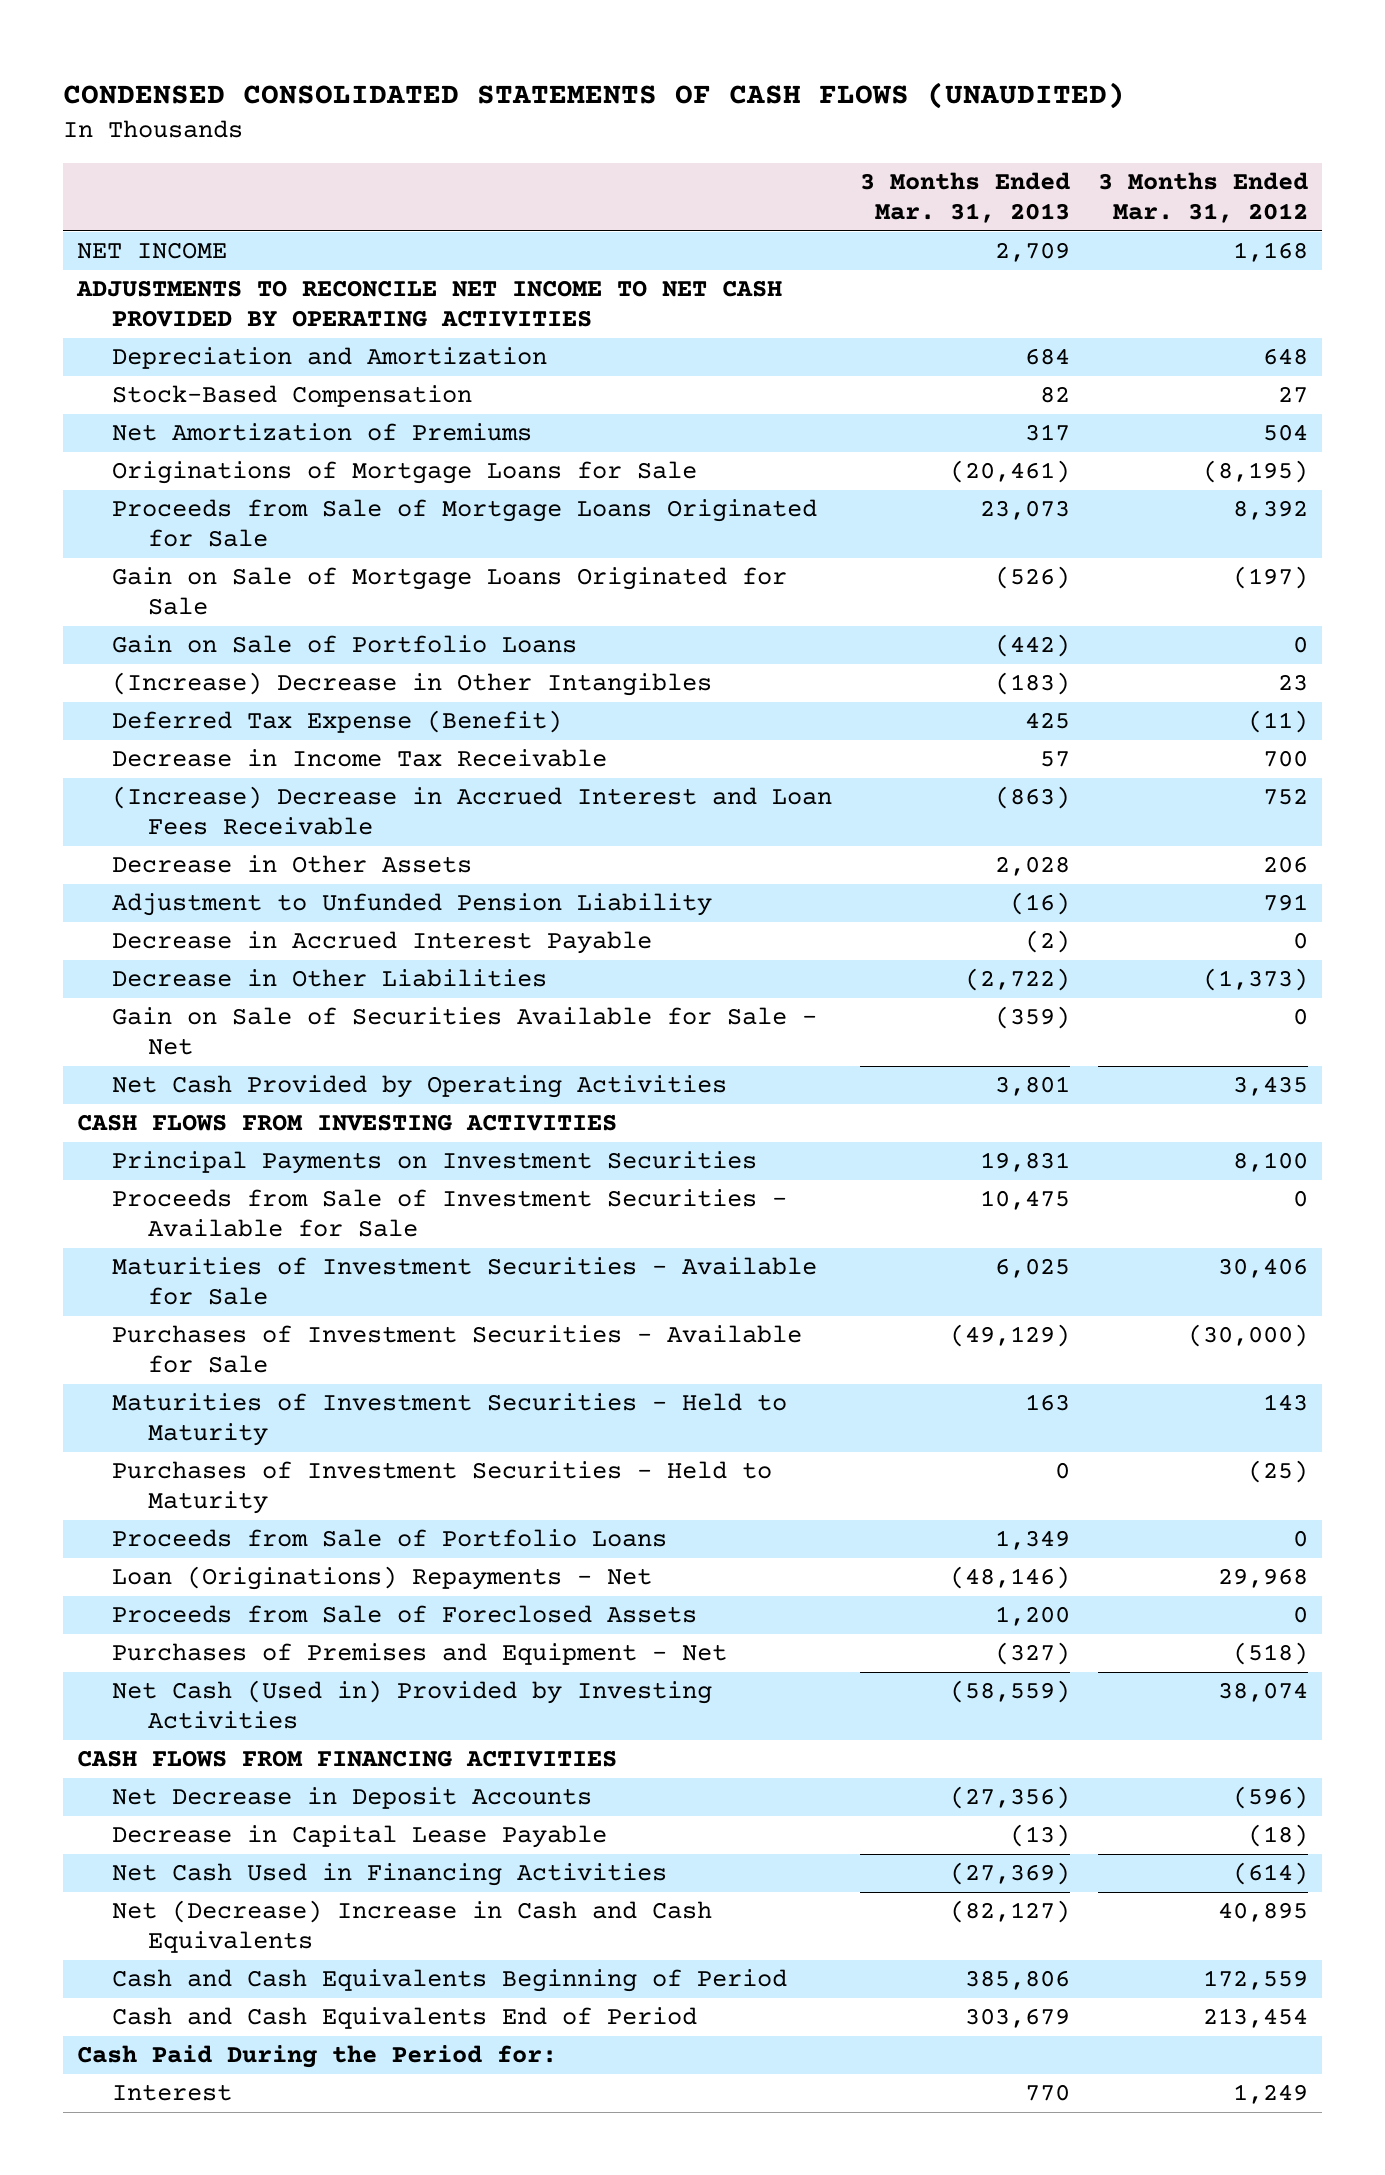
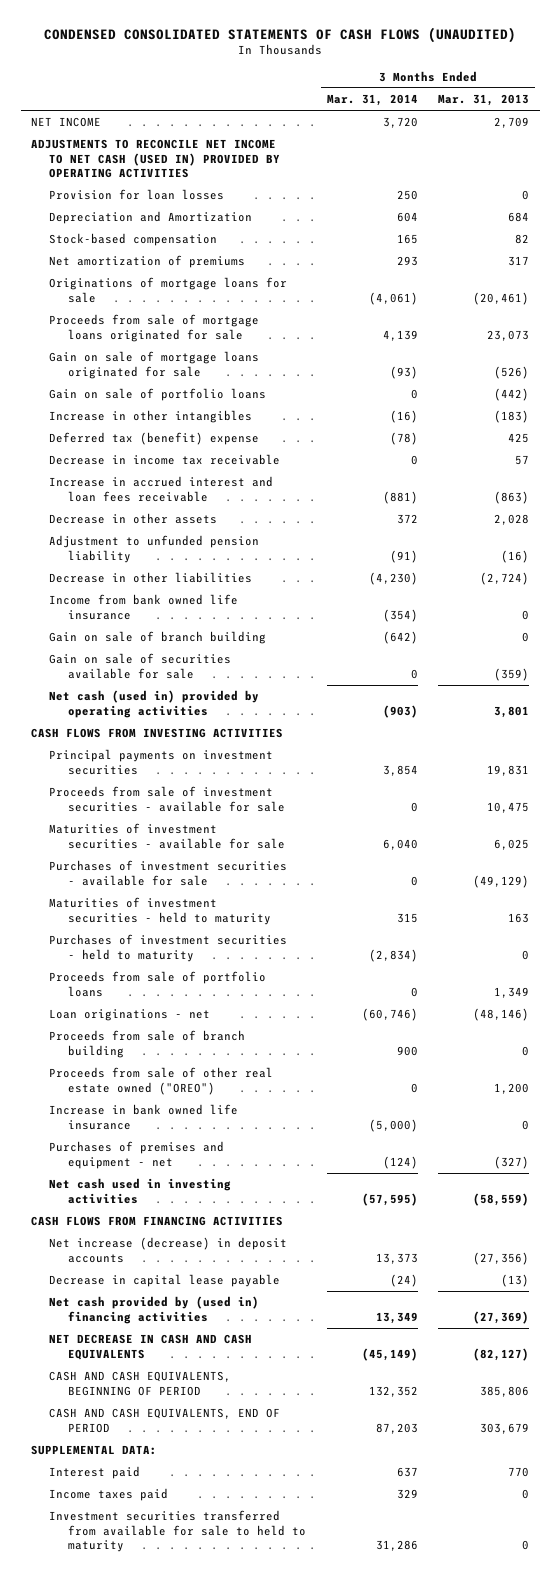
- | 3 Months Ended Mar. 31, 2013 | 3 Months Ended Mar. 31, 2012
+ | 3 Months Ended Mar. 31, 2014 | 3 Months Ended Mar. 31, 2013
- ADJUSTMENTS TO RECONCILE NET INCOME TO NET CASH PROVIDED BY OPERATING ACTIVITIES
+ ADJUSTMENTS TO RECONCILE NET INCOME TO NET CASH (USED IN) PROVIDED BY OPERATING ACTIVITIES
+ Provision for loan losses | 250 | 0
- Stock-Based Compensation | 82 | 27
- Net Amortization of Premiums | 317 | 504
- Originations of Mortgage Loans for Sale | (20,461) | (8,195)
- Proceeds from Sale of Mortgage Loans Originated for Sale | 23,073 | 8,392
- Gain on Sale of Mortgage Loans Originated for Sale | (526) | (197)
- Gain on Sale of Portfolio Loans | (442) | 0
- (Increase) Decrease in Other Intangibles | (183) | 23
- Deferred Tax Expense (Benefit) | 425 | (11)
- Decrease in Income Tax Receivable | 57 | 700
- (Increase) Decrease in Accrued Interest and Loan Fees Receivable | (863) | 752
- Decrease in Other Assets | 2,028 | 206
- Adjustment to Unfunded Pension Liability | (16) | 791
- Decrease in Accrued Interest Payable | (2) | 0
- Decrease in Other Liabilities | (2,722) | (1,373)
- Gain on Sale of Securities Available for Sale - Net | (359) | 0
- Net Cash Provided by Operating Activities | 3,801 | 3,435
+ Stock-based compensation | 165 | 82
+ Net amortization of premiums | 293 | 317
+ Originations of mortgage loans for sale | (4,061) | (20,461)
+ Proceeds from sale of mortgage loans originated for sale | 4,139 | 23,073
+ Gain on sale of mortgage loans originated for sale | (93) | (526)
+ Gain on sale of portfolio loans | 0 | (442)
+ Increase in other intangibles | (16) | (183)
+ Deferred tax (benefit) expense | (78) | 425
+ Decrease in income tax receivable | 0 | 57
+ Increase in accrued interest and loan fees receivable | (881) | (863)
+ Decrease in other assets | 372 | 2,028
+ Adjustment to unfunded pension liability | (91) | (16)
+ Decrease in other liabilities | (4,230) | (2,724)
+ Income from bank owned life insurance | (354) | 0
+ Gain on sale of branch building | (642) | 0
+ Gain on sale of securities available for sale | 0 | (359)
+ Net cash (used in) provided by operating activities | (903) | 3,801
- Principal Payments on Investment Securities | 19,831 | 8,100
- Proceeds from Sale of Investment Securities - Available for Sale | 10,475 | 0
- Maturities of Investment Securities - Available for Sale | 6,025 | 30,406
- Purchases of Investment Securities - Available for Sale | (49,129) | (30,000)
- Maturities of Investment Securities - Held to Maturity | 163 | 143
- Purchases of Investment Securities - Held to Maturity | 0 | (25)
- Proceeds from Sale of Portfolio Loans | 1,349 | 0
- Loan (Originations) Repayments - Net | (48,146) | 29,968
- Proceeds from Sale of Foreclosed Assets | 1,200 | 0
- Purchases of Premises and Equipment - Net | (327) | (518)
- Net Cash (Used in) Provided by Investing Activities | (58,559) | 38,074
+ Principal payments on investment securities | 3,854 | 19,831
+ Proceeds from sale of investment securities - available for sale | 0 | 10,475
+ Maturities of investment securities - available for sale | 6,040 | 6,025
+ Purchases of investment securities - available for sale | 0 | (49,129)
+ Maturities of investment securities - held to maturity | 315 | 163
+ Purchases of investment securities - held to maturity | (2,834) | 0
+ Proceeds from sale of portfolio loans | 0 | 1,349
+ Loan originations - net | (60,746) | (48,146)
+ Proceeds from sale of branch building | 900 | 0
+ Proceeds from sale of other real estate owned ("OREO") | 0 | 1,200
+ Increase in bank owned life insurance | (5,000) | 0
+ Purchases of premises and equipment - net | (124) | (327)
+ Net cash used in investing activities | (57,595) | (58,559)
- Net Decrease in Deposit Accounts | (27,356) | (596)
- Decrease in Capital Lease Payable | (13) | (18)
- Net Cash Used in Financing Activities | (27,369) | (614)
- Net (Decrease) Increase in Cash and Cash Equivalents | (82,127) | 40,895
- Cash and Cash Equivalents Beginning of Period | 385,806 | 172,559
- Cash and Cash Equivalents End of Period | 303,679 | 213,454
- Cash Paid During the Period for:
- Interest | 770 | 1,249
+ Net increase (decrease) in deposit accounts | 13,373 | (27,356)
+ Decrease in capital lease payable | (24) | (13)
+ Net cash provided by (used in) financing activities | 13,349 | (27,369)
+ NET DECREASE IN CASH AND CASH EQUIVALENTS | (45,149) | (82,127)
+ CASH AND CASH EQUIVALENTS, BEGINNING OF PERIOD | 132,352 | 385,806
+ CASH AND CASH EQUIVALENTS, END OF PERIOD | 87,203 | 303,679
+ SUPPLEMENTAL DATA:
+ Interest paid | 637 | 770
+ Income taxes paid | 329 | 0
+ Investment securities transferred from available for sale to held to maturity | 31,286 | 0

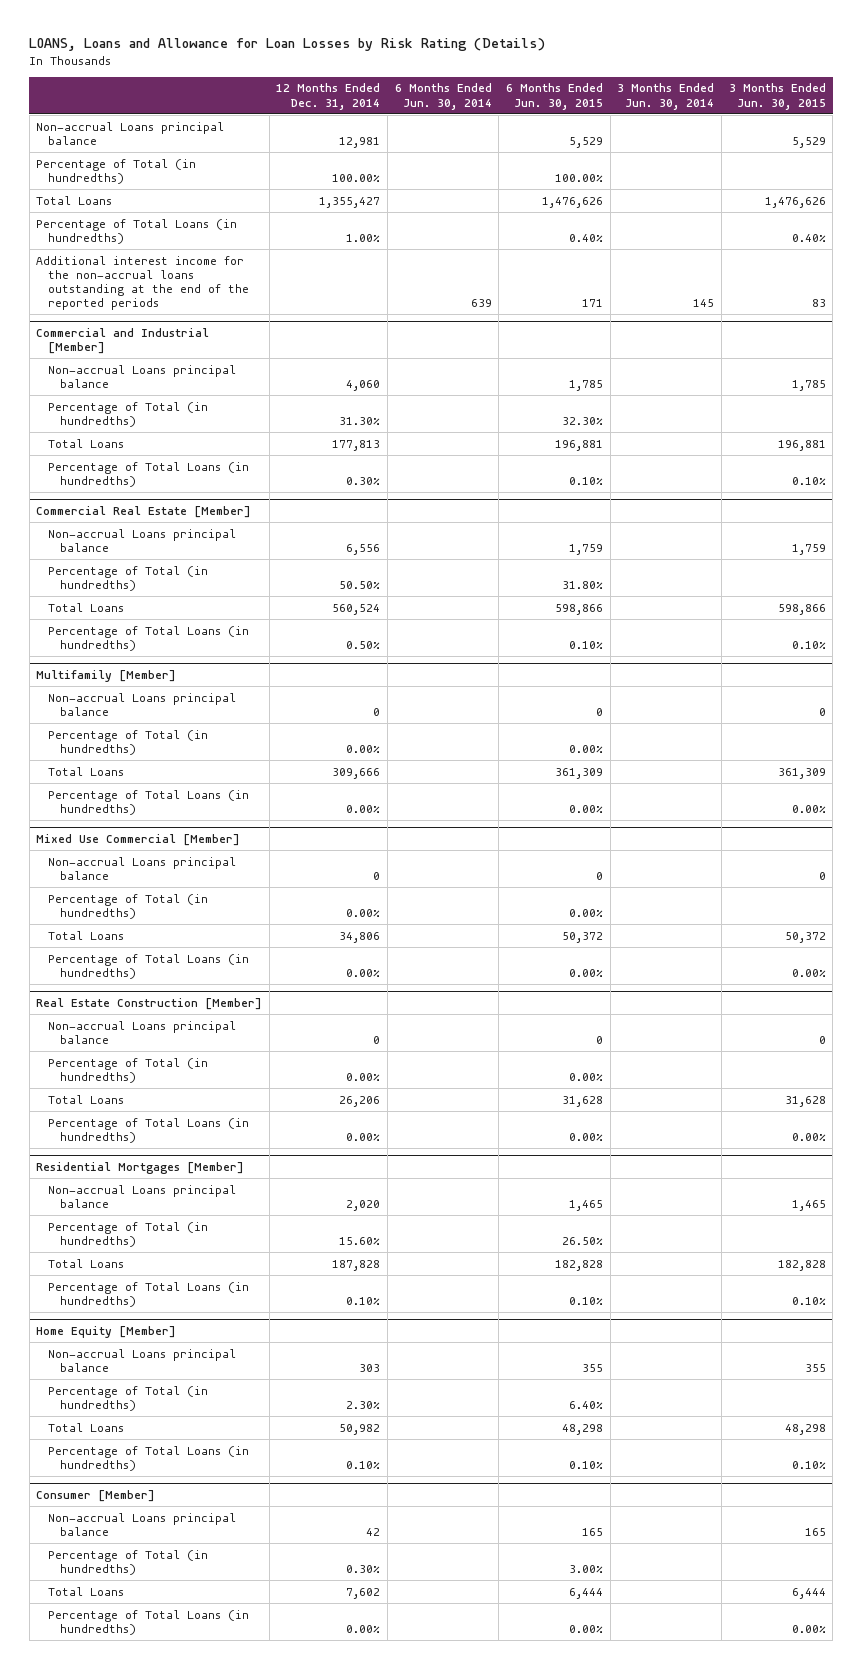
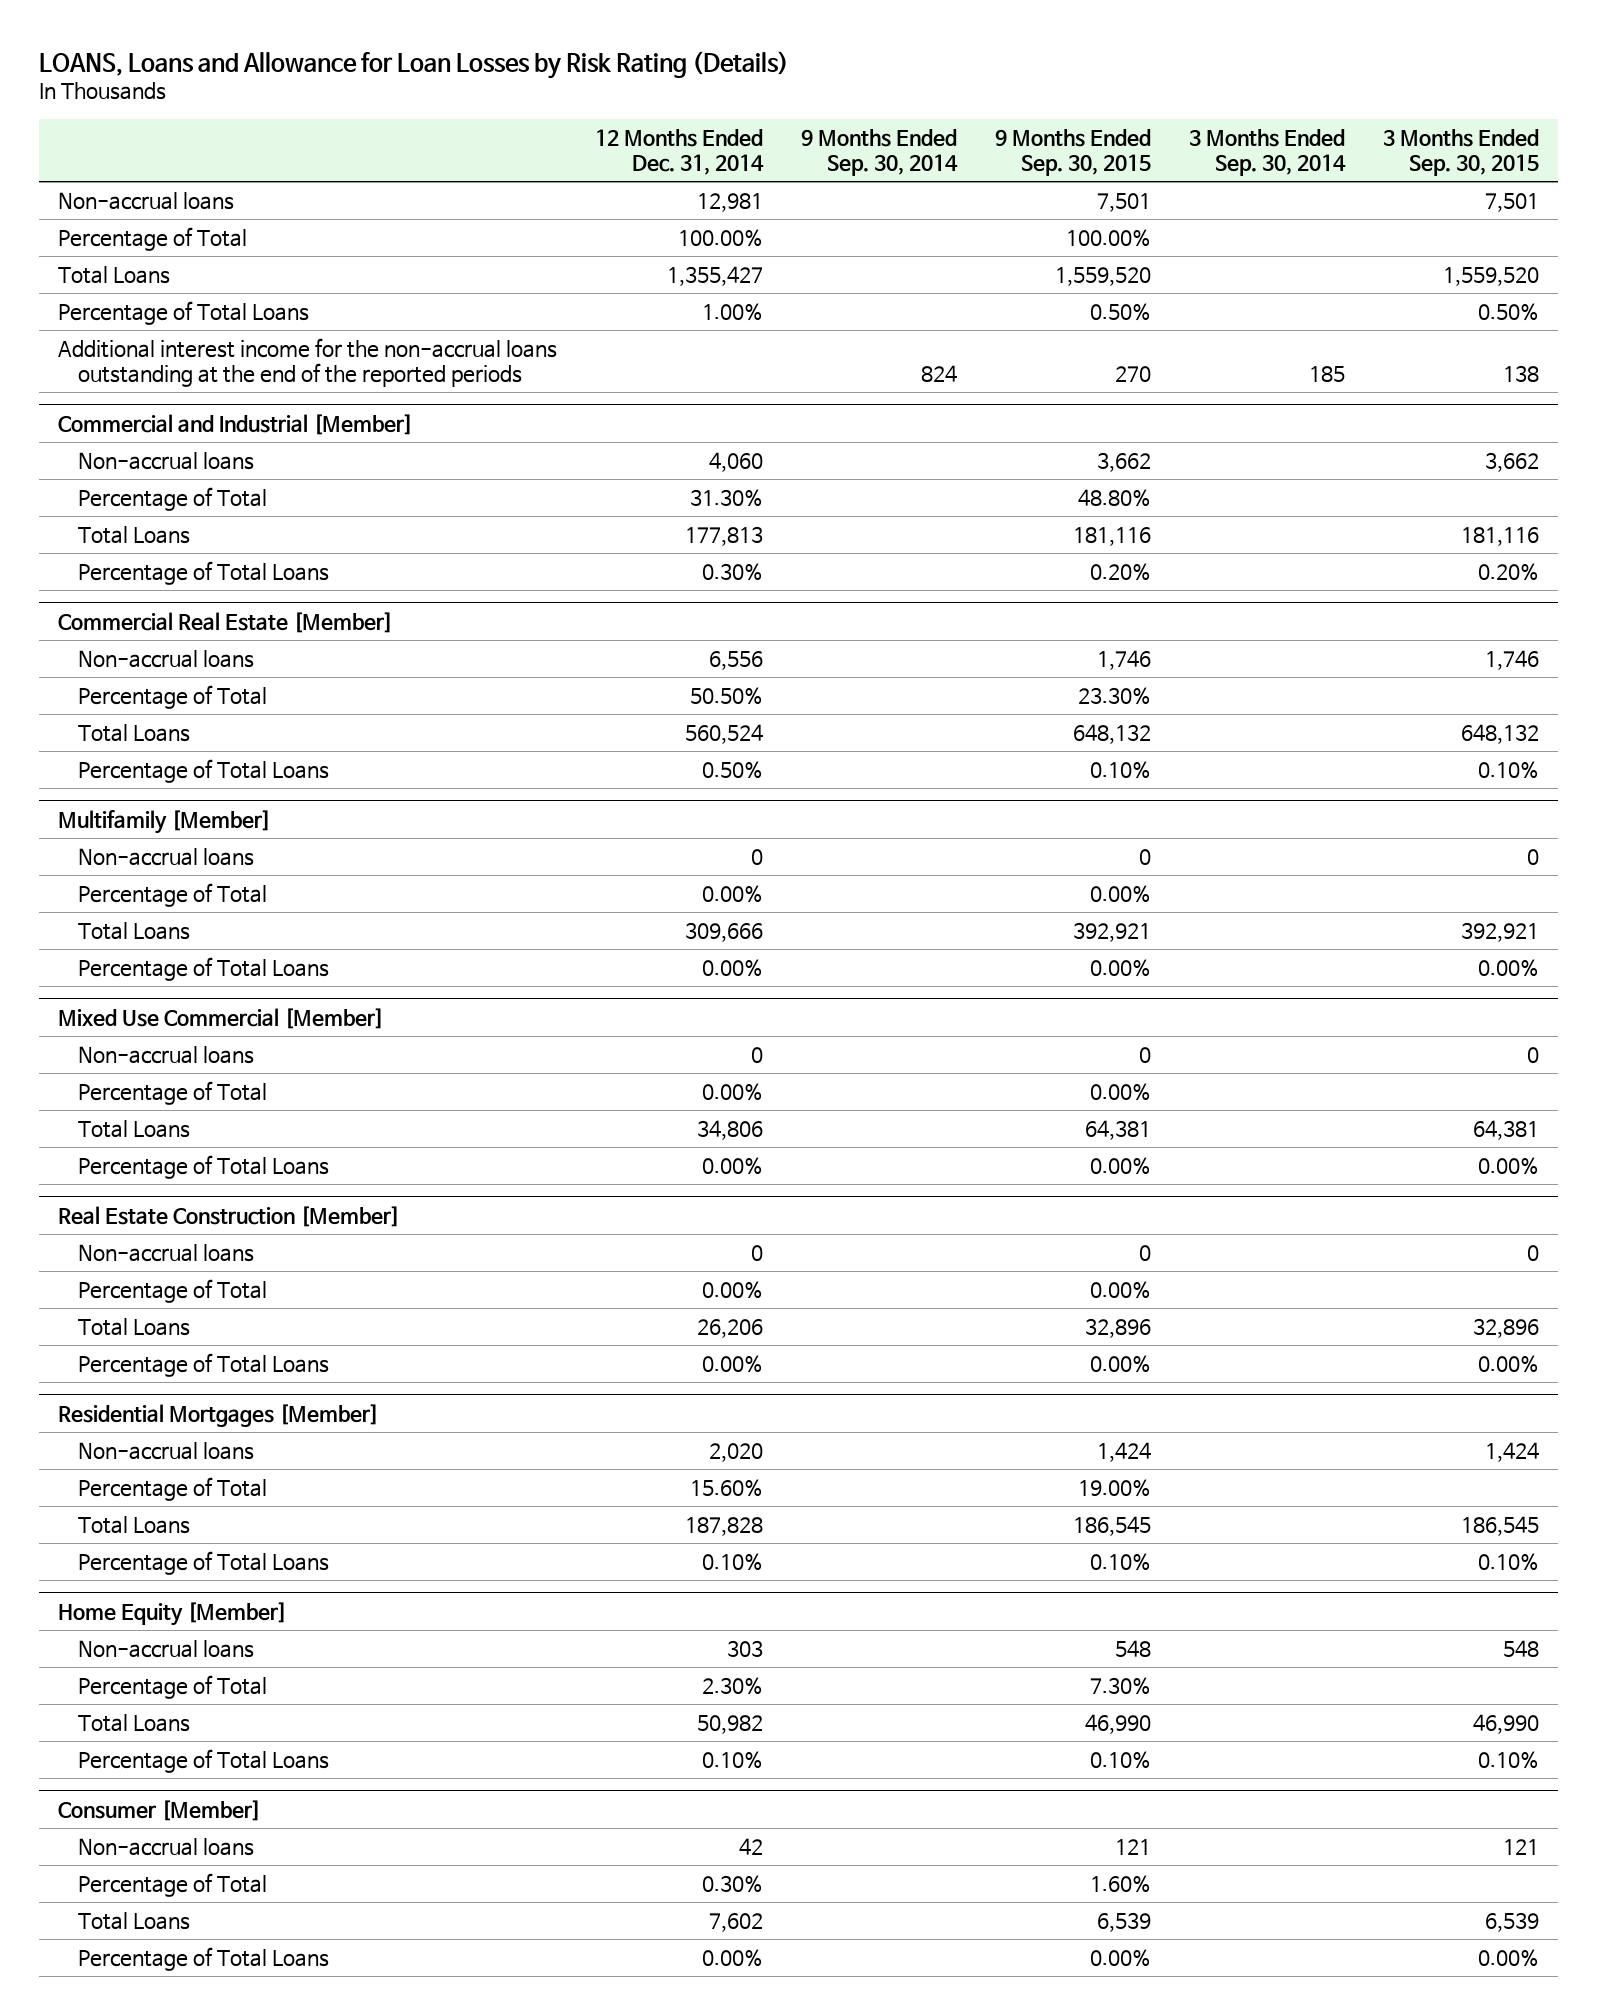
- | 12 Months Ended Dec. 31, 2014 | 6 Months Ended Jun. 30, 2014 | 6 Months Ended Jun. 30, 2015 | 3 Months Ended Jun. 30, 2014 | 3 Months Ended Jun. 30, 2015
+ | 12 Months Ended Dec. 31, 2014 | 9 Months Ended Sep. 30, 2014 | 9 Months Ended Sep. 30, 2015 | 3 Months Ended Sep. 30, 2014 | 3 Months Ended Sep. 30, 2015
- Non-accrual Loans principal balance | 12,981 | | 5,529 | | 5,529
- Percentage of Total (in hundredths) | 100.00% | | 100.00% | |
+ Non-accrual loans | 12,981 | | 7,501 | | 7,501
+ Percentage of Total | 100.00% | | 100.00% | |
- Percentage of Total Loans (in hundredths) | 1.00% | | 0.40% | | 0.40%
+ Percentage of Total Loans | 1.00% | | 0.50% | | 0.50%
@ Commercial and Industrial [Member]
- Non-accrual Loans principal balance | 4,060 | | 1,785 | | 1,785
- Percentage of Total (in hundredths) | 31.30% | | 32.30% | |
+ Non-accrual loans | 4,060 | | 3,662 | | 3,662
+ Percentage of Total | 31.30% | | 48.80% | |
- Percentage of Total Loans (in hundredths) | 0.30% | | 0.10% | | 0.10%
+ Percentage of Total Loans | 0.30% | | 0.20% | | 0.20%
@ Commercial Real Estate [Member]
- Non-accrual Loans principal balance | 6,556 | | 1,759 | | 1,759
- Percentage of Total (in hundredths) | 50.50% | | 31.80% | |
+ Non-accrual loans | 6,556 | | 1,746 | | 1,746
+ Percentage of Total | 50.50% | | 23.30% | |
- Percentage of Total Loans (in hundredths) | 0.50% | | 0.10% | | 0.10%
+ Percentage of Total Loans | 0.50% | | 0.10% | | 0.10%
@ Multifamily [Member]
- Non-accrual Loans principal balance | 0 | | 0 | | 0
- Percentage of Total (in hundredths) | 0.00% | | 0.00% | |
+ Non-accrual loans | 0 | | 0 | | 0
+ Percentage of Total | 0.00% | | 0.00% | |
- Percentage of Total Loans (in hundredths) | 0.00% | | 0.00% | | 0.00%
+ Percentage of Total Loans | 0.00% | | 0.00% | | 0.00%
@ Mixed Use Commercial [Member]
- Non-accrual Loans principal balance | 0 | | 0 | | 0
- Percentage of Total (in hundredths) | 0.00% | | 0.00% | |
+ Non-accrual loans | 0 | | 0 | | 0
+ Percentage of Total | 0.00% | | 0.00% | |
- Percentage of Total Loans (in hundredths) | 0.00% | | 0.00% | | 0.00%
+ Percentage of Total Loans | 0.00% | | 0.00% | | 0.00%
@ Real Estate Construction [Member]
- Non-accrual Loans principal balance | 0 | | 0 | | 0
- Percentage of Total (in hundredths) | 0.00% | | 0.00% | |
+ Non-accrual loans | 0 | | 0 | | 0
+ Percentage of Total | 0.00% | | 0.00% | |
- Percentage of Total Loans (in hundredths) | 0.00% | | 0.00% | | 0.00%
+ Percentage of Total Loans | 0.00% | | 0.00% | | 0.00%
@ Residential Mortgages [Member]
- Non-accrual Loans principal balance | 2,020 | | 1,465 | | 1,465
- Percentage of Total (in hundredths) | 15.60% | | 26.50% | |
+ Non-accrual loans | 2,020 | | 1,424 | | 1,424
+ Percentage of Total | 15.60% | | 19.00% | |
- Percentage of Total Loans (in hundredths) | 0.10% | | 0.10% | | 0.10%
+ Percentage of Total Loans | 0.10% | | 0.10% | | 0.10%
@ Home Equity [Member]
- Non-accrual Loans principal balance | 303 | | 355 | | 355
- Percentage of Total (in hundredths) | 2.30% | | 6.40% | |
+ Non-accrual loans | 303 | | 548 | | 548
+ Percentage of Total | 2.30% | | 7.30% | |
- Percentage of Total Loans (in hundredths) | 0.10% | | 0.10% | | 0.10%
+ Percentage of Total Loans | 0.10% | | 0.10% | | 0.10%
@ Consumer [Member]
- Non-accrual Loans principal balance | 42 | | 165 | | 165
- Percentage of Total (in hundredths) | 0.30% | | 3.00% | |
+ Non-accrual loans | 42 | | 121 | | 121
+ Percentage of Total | 0.30% | | 1.60% | |
- Percentage of Total Loans (in hundredths) | 0.00% | | 0.00% | | 0.00%
+ Percentage of Total Loans | 0.00% | | 0.00% | | 0.00%

